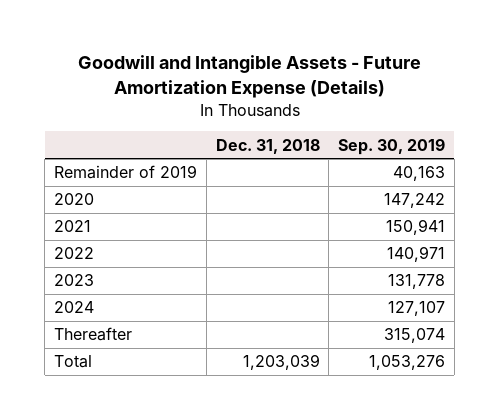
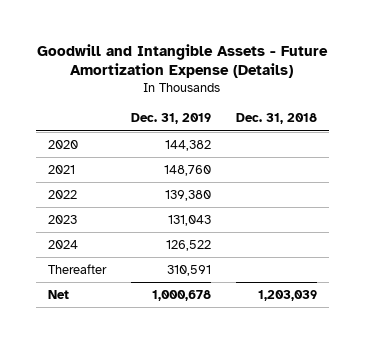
- | Dec. 31, 2018 | Sep. 30, 2019
+ | Dec. 31, 2019 | Dec. 31, 2018
- Remainder of 2019 | | 40,163
- Total | 1,203,039 | 1,053,276
+ Net | 1,000,678 | 1,203,039

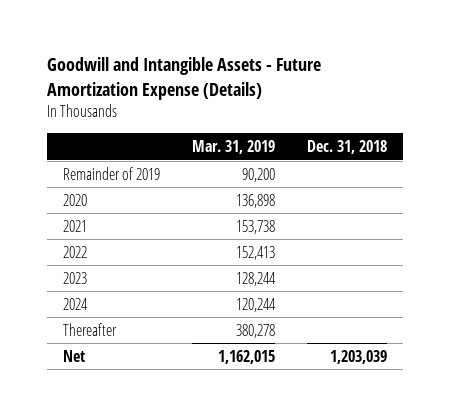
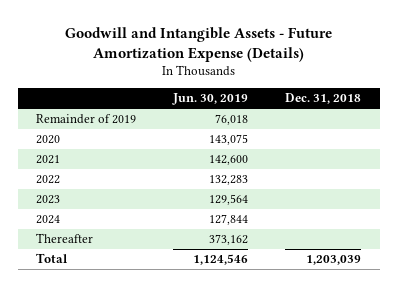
- | Mar. 31, 2019 | Dec. 31, 2018
+ | Jun. 30, 2019 | Dec. 31, 2018
- Net | 1,162,015 | 1,203,039
+ Total | 1,124,546 | 1,203,039

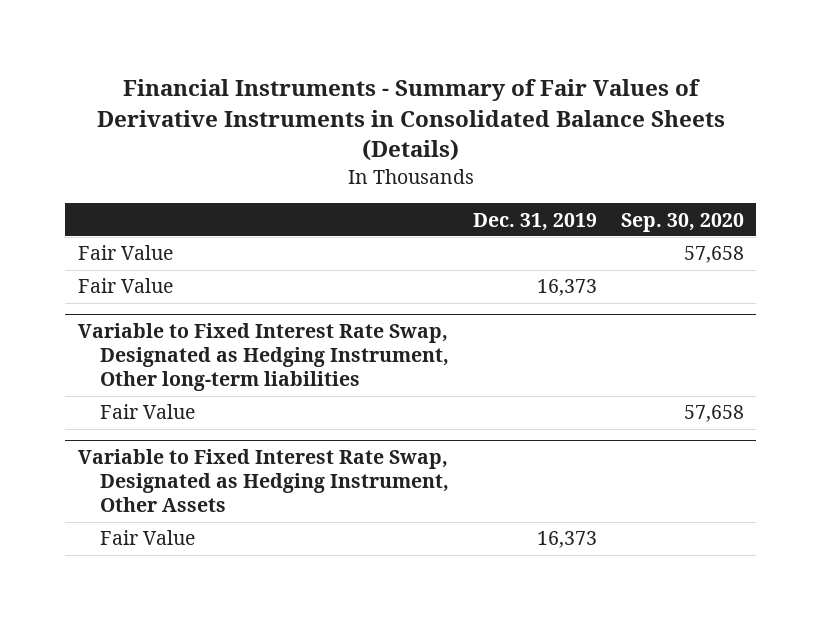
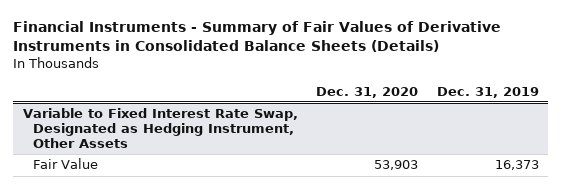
- | Dec. 31, 2019 | Sep. 30, 2020
+ | Dec. 31, 2020 | Dec. 31, 2019
- Fair Value | | 57,658
- Fair Value | 16,373 |
- Variable to Fixed Interest Rate Swap, Designated as Hedging Instrument, Other long-term liabilities
- Fair Value | | 57,658

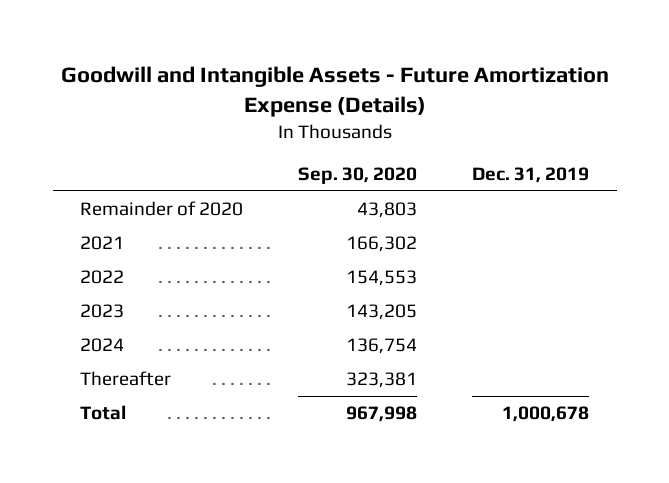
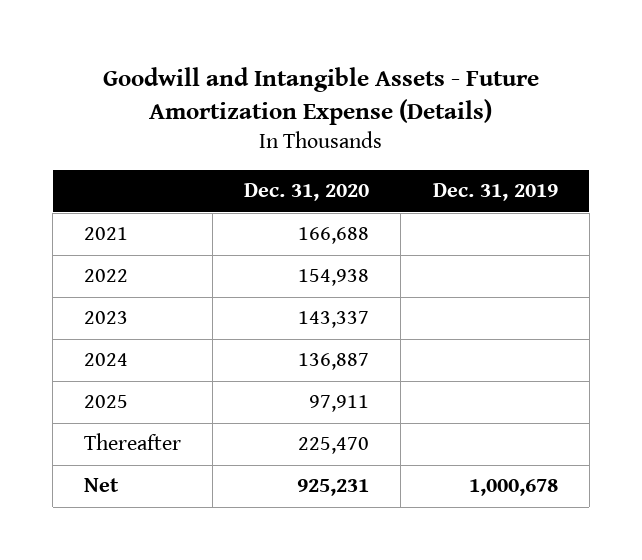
- | Sep. 30, 2020 | Dec. 31, 2019
+ | Dec. 31, 2020 | Dec. 31, 2019
- Remainder of 2020 | 43,803 |
+ 2025 | 97,911 |
- Total | 967,998 | 1,000,678
+ Net | 925,231 | 1,000,678

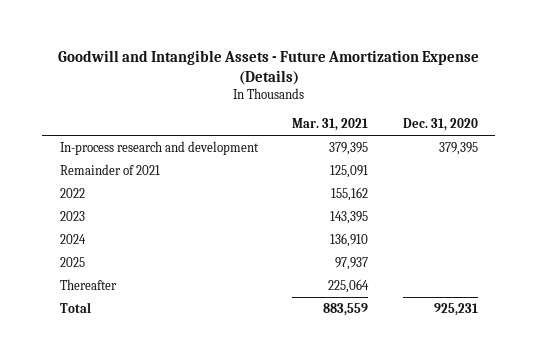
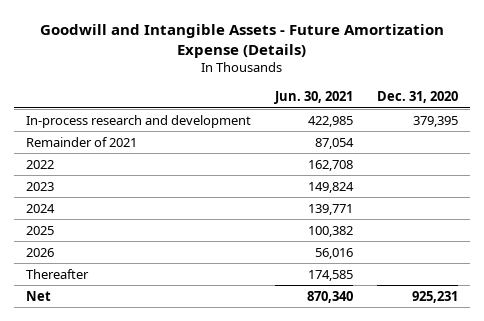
- | Mar. 31, 2021 | Dec. 31, 2020
+ | Jun. 30, 2021 | Dec. 31, 2020
+ 2026 | 56,016 |
- Total | 883,559 | 925,231
+ Net | 870,340 | 925,231

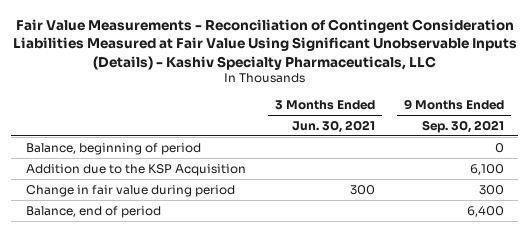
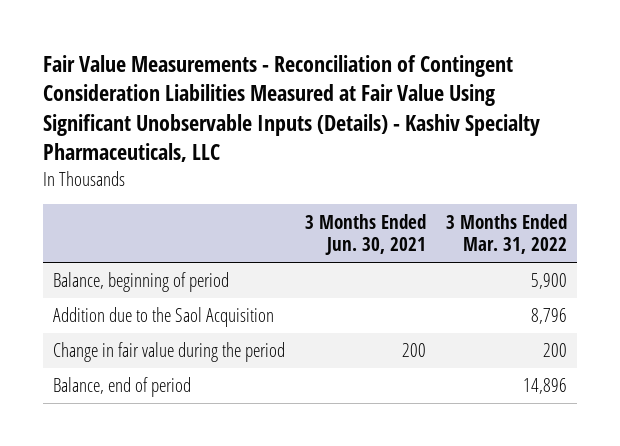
- | 3 Months Ended Jun. 30, 2021 | 9 Months Ended Sep. 30, 2021
+ | 3 Months Ended Jun. 30, 2021 | 3 Months Ended Mar. 31, 2022
- Addition due to the KSP Acquisition | | 6,100
- Change in fair value during period | 300 | 300
+ Addition due to the Saol Acquisition | | 8,796
+ Change in fair value during the period | 200 | 200

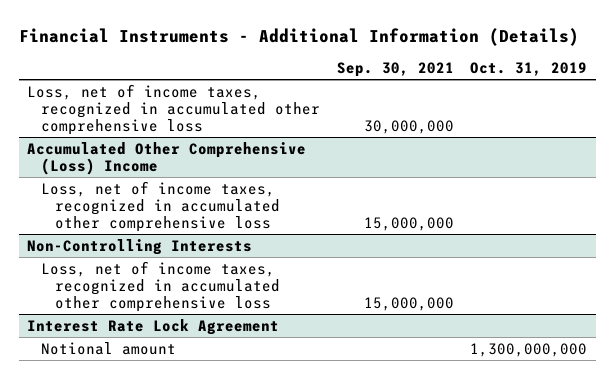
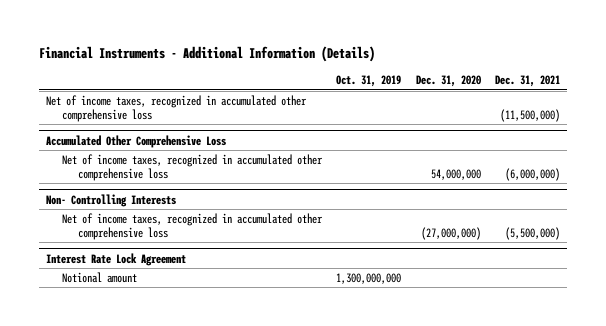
- | Sep. 30, 2021 | Oct. 31, 2019
+ | Oct. 31, 2019 | Dec. 31, 2020 | Dec. 31, 2021
- Loss, net of income taxes, recognized in accumulated other comprehensive loss | 30,000,000 |
- Accumulated Other Comprehensive (Loss) Income
- Loss, net of income taxes, recognized in accumulated other comprehensive loss | 15,000,000 |
- Non-Controlling Interests
- Loss, net of income taxes, recognized in accumulated other comprehensive loss | 15,000,000 |
+ Net of income taxes, recognized in accumulated other comprehensive loss | | | (11,500,000)
+ Accumulated Other Comprehensive Loss
+ Net of income taxes, recognized in accumulated other comprehensive loss | | 54,000,000 | (6,000,000)
+ Non- Controlling Interests
+ Net of income taxes, recognized in accumulated other comprehensive loss | | (27,000,000) | (5,500,000)

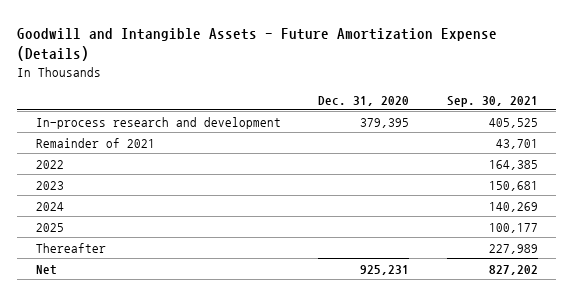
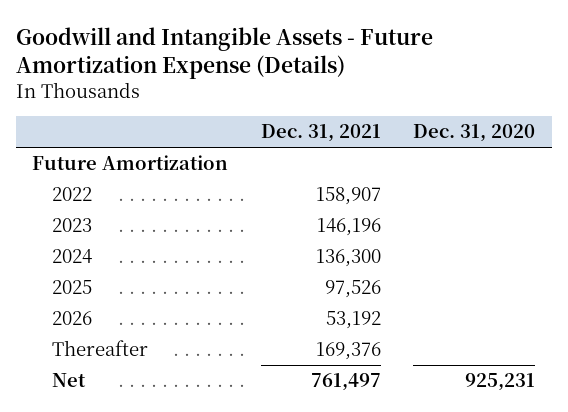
- | Dec. 31, 2020 | Sep. 30, 2021
+ | Dec. 31, 2021 | Dec. 31, 2020
- In-process research and development | 379,395 | 405,525
- Remainder of 2021 | | 43,701
+ Future Amortization
+ 2026 | 53,192 |

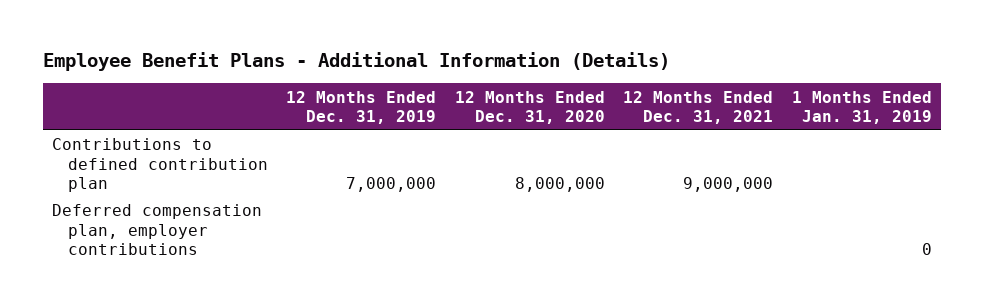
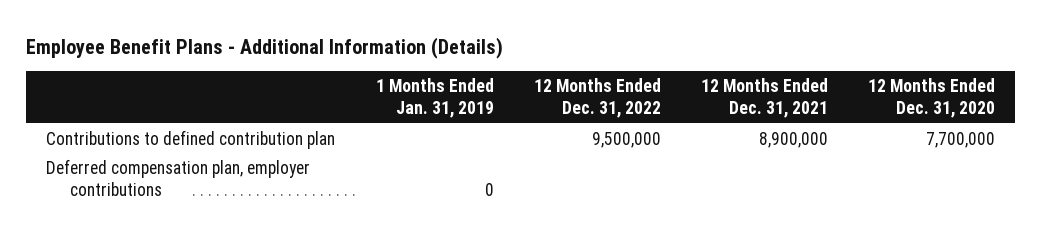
- | 12 Months Ended Dec. 31, 2019 | 12 Months Ended Dec. 31, 2020 | 12 Months Ended Dec. 31, 2021 | 1 Months Ended Jan. 31, 2019
+ | 1 Months Ended Jan. 31, 2019 | 12 Months Ended Dec. 31, 2022 | 12 Months Ended Dec. 31, 2021 | 12 Months Ended Dec. 31, 2020
- Contributions to defined contribution plan | 7,000,000 | 8,000,000 | 9,000,000 |
+ Contributions to defined contribution plan | | 9,500,000 | 8,900,000 | 7,700,000

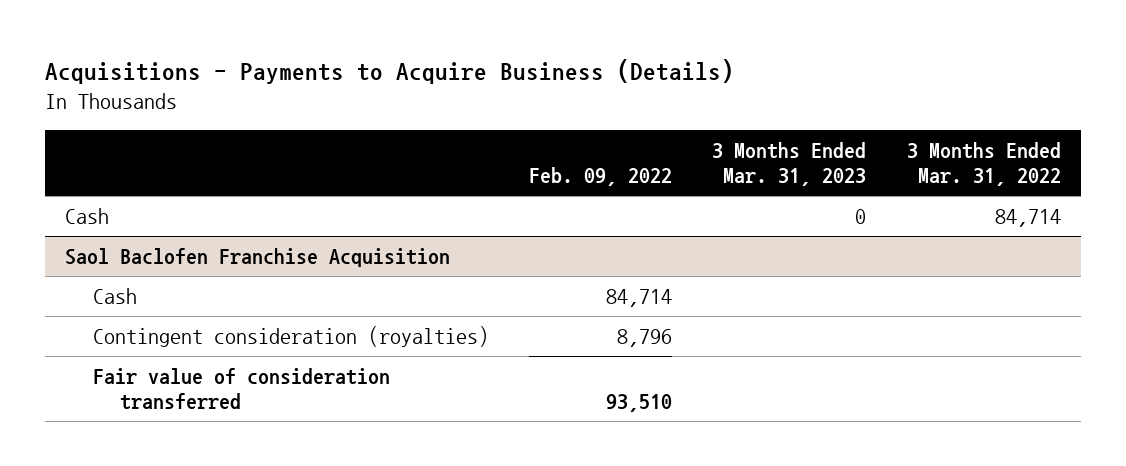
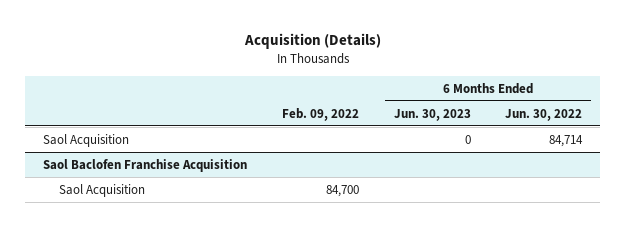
- Acquisitions - Payments to Acquire Business (Details)
+ Acquisition (Details)
- | Feb. 09, 2022 | 3 Months Ended Mar. 31, 2023 | 3 Months Ended Mar. 31, 2022
+ | Feb. 09, 2022 | 6 Months Ended Jun. 30, 2023 | 6 Months Ended Jun. 30, 2022
- Cash | | 0 | 84,714
+ Saol Acquisition | | 0 | 84,714
@ Saol Baclofen Franchise Acquisition
- Cash | 84,714 | |
- Contingent consideration (royalties) | 8,796 | |
- Fair value of consideration transferred | 93,510 | |
+ Saol Acquisition | 84,700 | |

